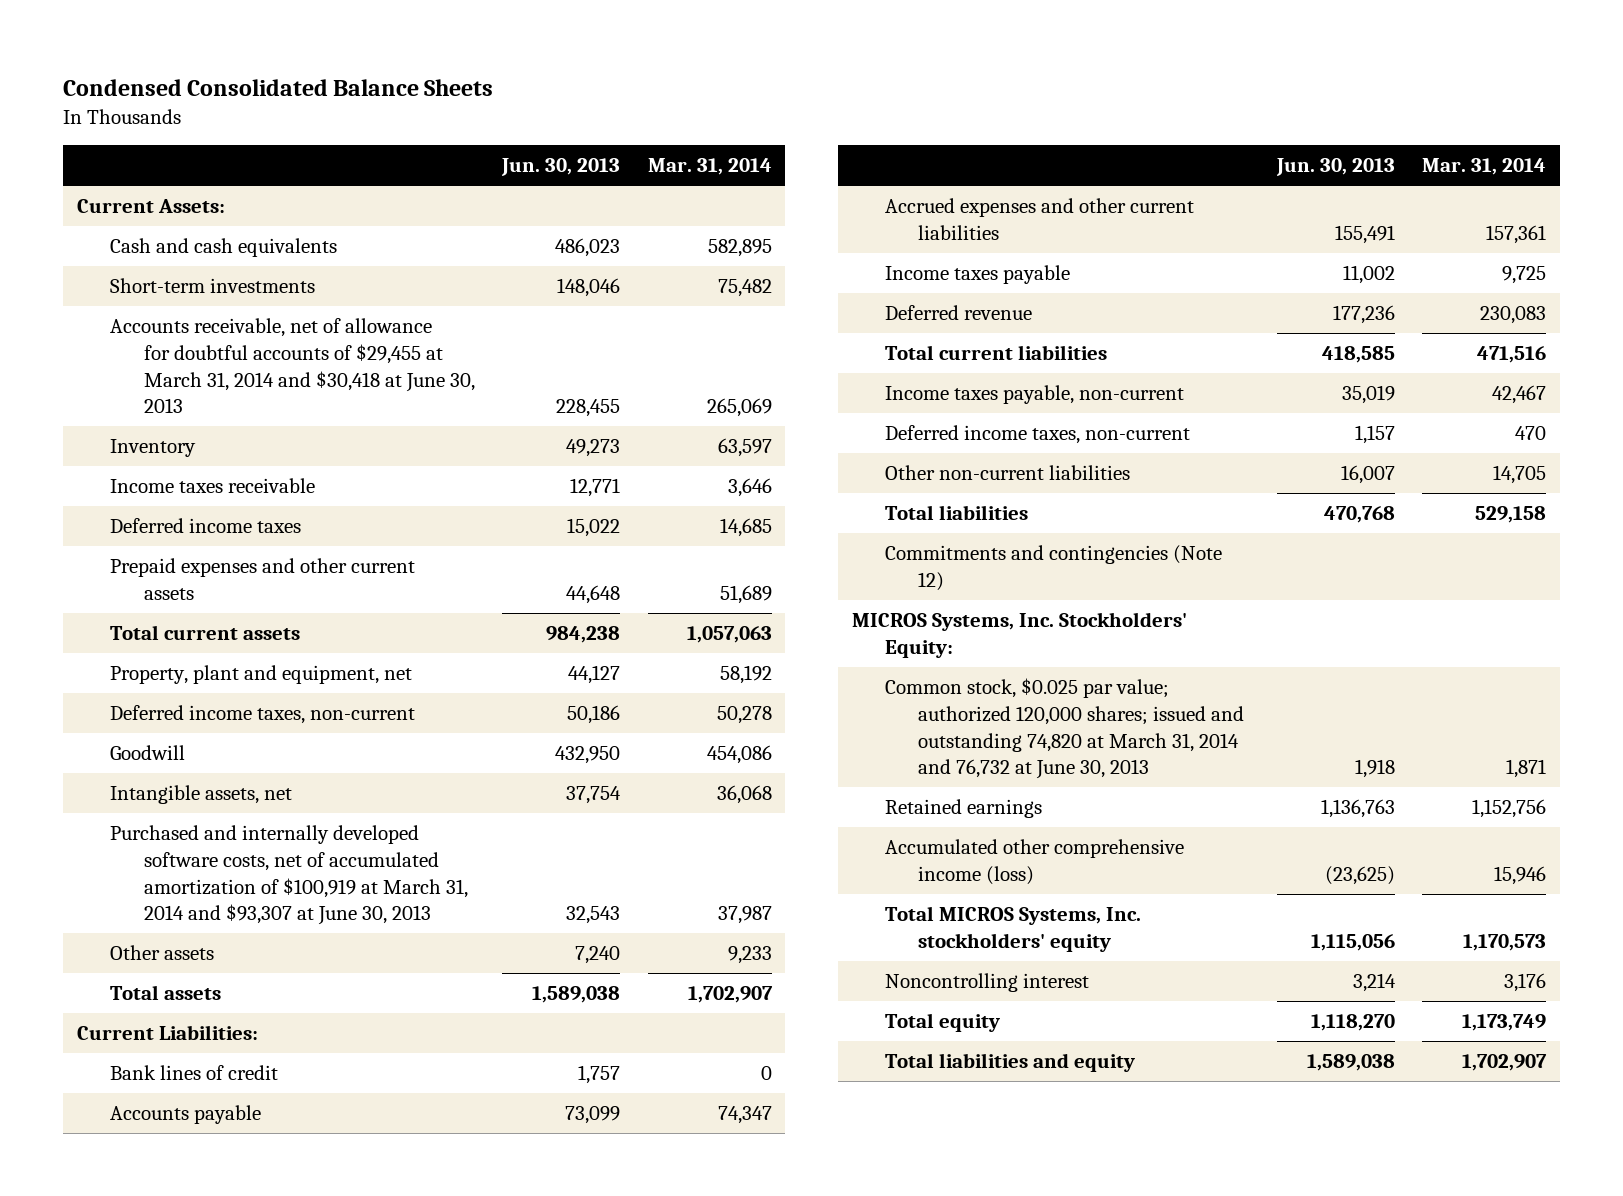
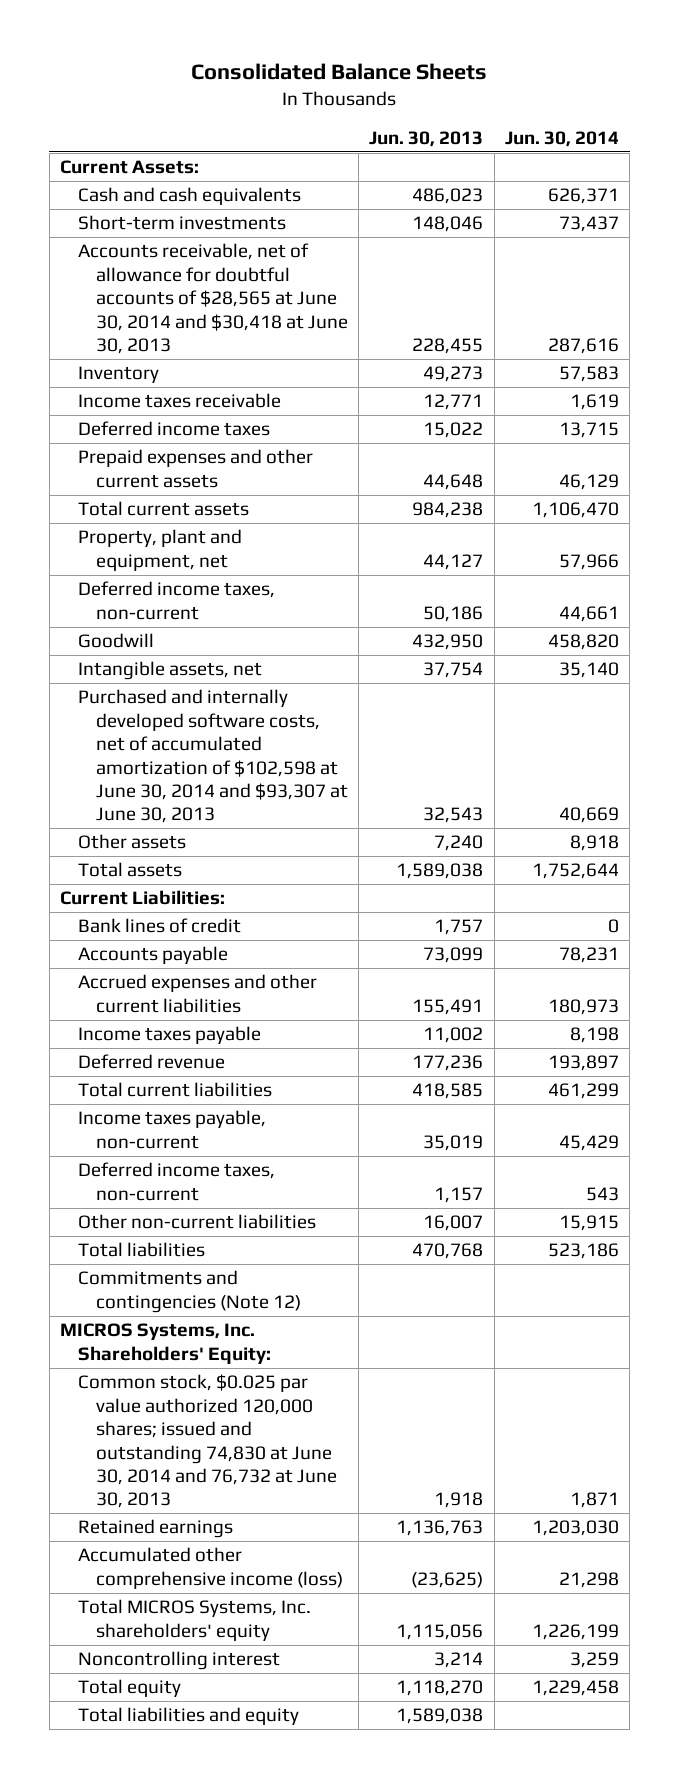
- Condensed Consolidated Balance Sheets
+ Consolidated Balance Sheets
- | Jun. 30, 2013 | Mar. 31, 2014
+ | Jun. 30, 2013 | Jun. 30, 2014
- Accounts receivable, net of allowance for doubtful accounts of $29,455 at March 31, 2014 and $30,418 at June 30, 2013 | 228,455 | 265,069
+ Accounts receivable, net of allowance for doubtful accounts of $28,565 at June 30, 2014 and $30,418 at June 30, 2013 | 228,455 | 287,616
- Purchased and internally developed software costs, net of accumulated amortization of $100,919 at March 31, 2014 and $93,307 at June 30, 2013 | 32,543 | 37,987
+ Purchased and internally developed software costs, net of accumulated amortization of $102,598 at June 30, 2014 and $93,307 at June 30, 2013 | 32,543 | 40,669
- MICROS Systems, Inc. Stockholders' Equity:
- Common stock, $0.025 par value; authorized 120,000 shares; issued and outstanding 74,820 at March 31, 2014 and 76,732 at June 30, 2013 | 1,918 | 1,871
+ MICROS Systems, Inc. Shareholders' Equity:
+ Common stock, $0.025 par value authorized 120,000 shares; issued and outstanding 74,830 at June 30, 2014 and 76,732 at June 30, 2013 | 1,918 | 1,871
- Total MICROS Systems, Inc. stockholders' equity | 1,115,056 | 1,170,573
+ Total MICROS Systems, Inc. shareholders' equity | 1,115,056 | 1,226,199

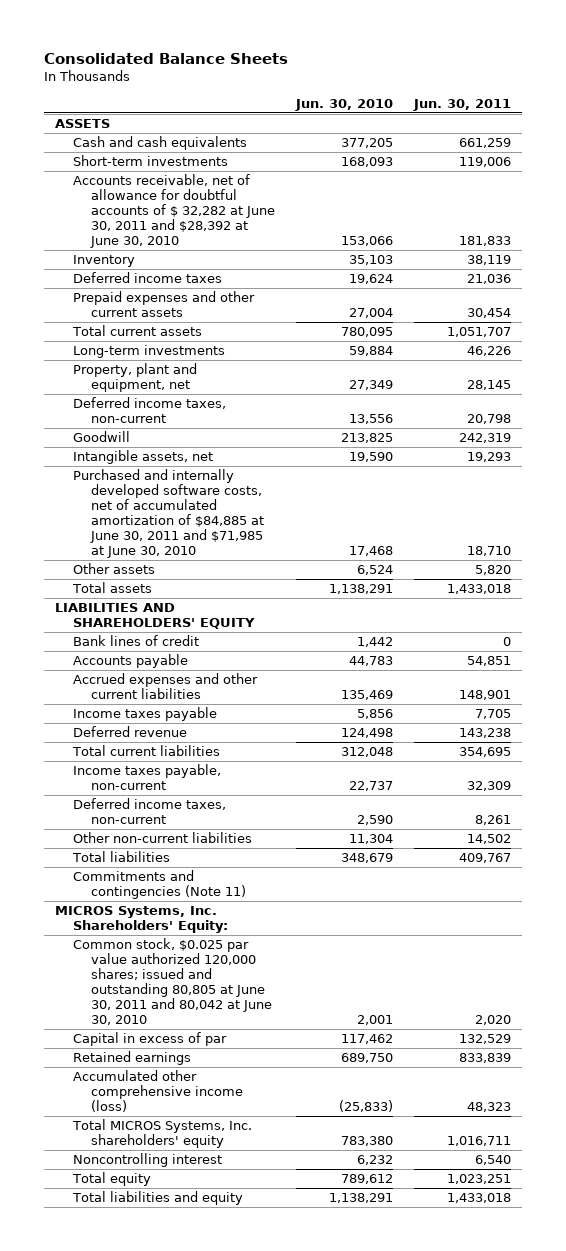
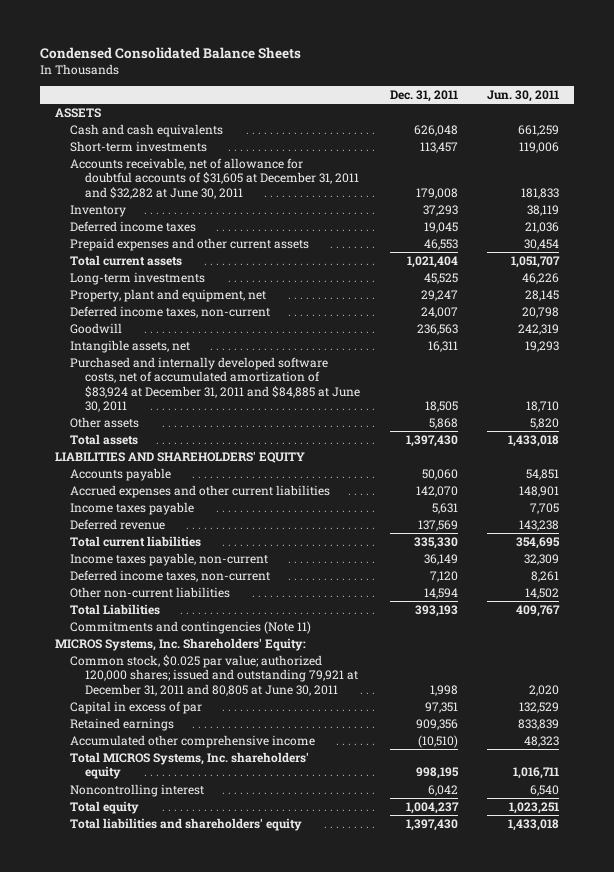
- Consolidated Balance Sheets
+ Condensed Consolidated Balance Sheets
- | Jun. 30, 2010 | Jun. 30, 2011
+ | Dec. 31, 2011 | Jun. 30, 2011
- Accounts receivable, net of allowance for doubtful accounts of $ 32,282 at June 30, 2011 and $28,392 at June 30, 2010 | 153,066 | 181,833
+ Accounts receivable, net of allowance for doubtful accounts of $31,605 at December 31, 2011 and $32,282 at June 30, 2011 | 179,008 | 181,833
- Purchased and internally developed software costs, net of accumulated amortization of $84,885 at June 30, 2011 and $71,985 at June 30, 2010 | 17,468 | 18,710
+ Purchased and internally developed software costs, net of accumulated amortization of $83,924 at December 31, 2011 and $84,885 at June 30, 2011 | 18,505 | 18,710
- Bank lines of credit | 1,442 | 0
- Total liabilities | 348,679 | 409,767
+ Total Liabilities | 393,193 | 409,767
- Common stock, $0.025 par value authorized 120,000 shares; issued and outstanding 80,805 at June 30, 2011 and 80,042 at June 30, 2010 | 2,001 | 2,020
+ Common stock, $0.025 par value; authorized 120,000 shares; issued and outstanding 79,921 at December 31, 2011 and 80,805 at June 30, 2011 | 1,998 | 2,020
- Accumulated other comprehensive income (loss) | (25,833) | 48,323
+ Accumulated other comprehensive income | (10,510) | 48,323
- Total liabilities and equity | 1,138,291 | 1,433,018
+ Total liabilities and shareholders' equity | 1,397,430 | 1,433,018

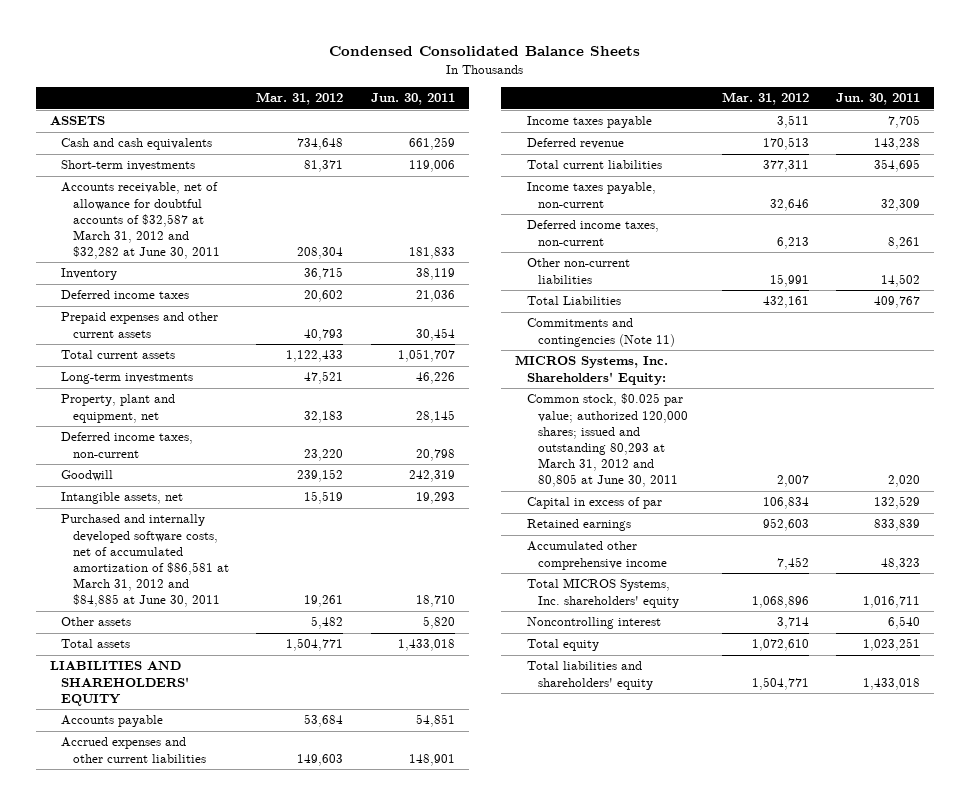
- | Dec. 31, 2011 | Jun. 30, 2011
+ | Mar. 31, 2012 | Jun. 30, 2011
- Accounts receivable, net of allowance for doubtful accounts of $31,605 at December 31, 2011 and $32,282 at June 30, 2011 | 179,008 | 181,833
+ Accounts receivable, net of allowance for doubtful accounts of $32,587 at March 31, 2012 and $32,282 at June 30, 2011 | 208,304 | 181,833
- Purchased and internally developed software costs, net of accumulated amortization of $83,924 at December 31, 2011 and $84,885 at June 30, 2011 | 18,505 | 18,710
+ Purchased and internally developed software costs, net of accumulated amortization of $86,581 at March 31, 2012 and $84,885 at June 30, 2011 | 19,261 | 18,710
- Common stock, $0.025 par value; authorized 120,000 shares; issued and outstanding 79,921 at December 31, 2011 and 80,805 at June 30, 2011 | 1,998 | 2,020
+ Common stock, $0.025 par value; authorized 120,000 shares; issued and outstanding 80,293 at March 31, 2012 and 80,805 at June 30, 2011 | 2,007 | 2,020

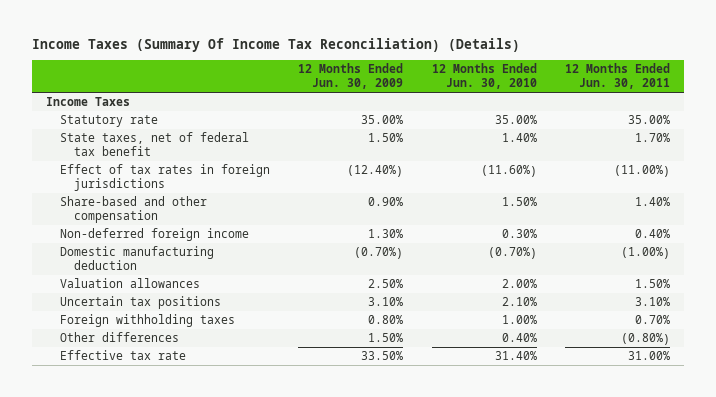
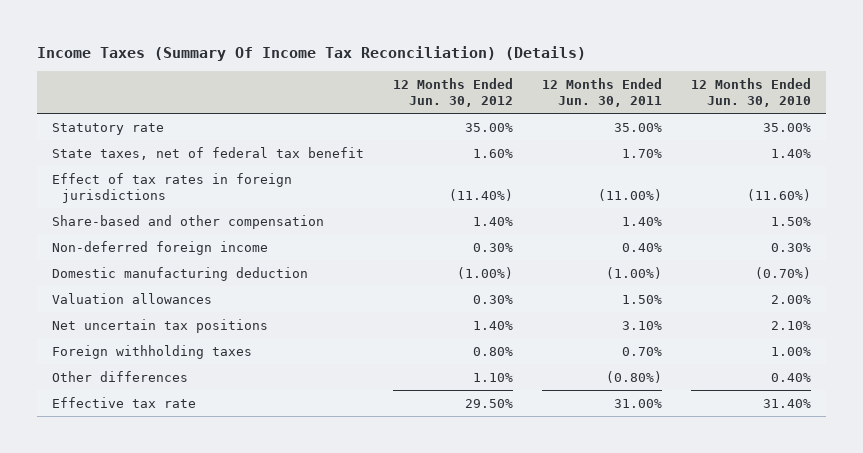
- | 12 Months Ended Jun. 30, 2009 | 12 Months Ended Jun. 30, 2010 | 12 Months Ended Jun. 30, 2011
+ | 12 Months Ended Jun. 30, 2012 | 12 Months Ended Jun. 30, 2011 | 12 Months Ended Jun. 30, 2010
- Income Taxes
- Uncertain tax positions | 3.10% | 2.10% | 3.10%
+ Net uncertain tax positions | 1.40% | 3.10% | 2.10%

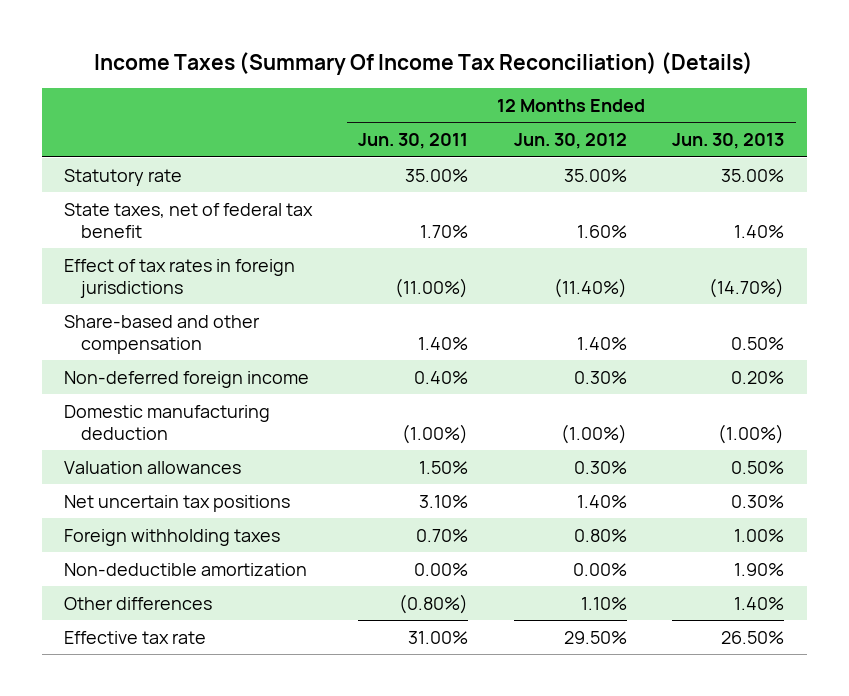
- | 12 Months Ended Jun. 30, 2012 | 12 Months Ended Jun. 30, 2011 | 12 Months Ended Jun. 30, 2010
+ | 12 Months Ended Jun. 30, 2011 | 12 Months Ended Jun. 30, 2012 | 12 Months Ended Jun. 30, 2013
+ Non-deductible amortization | 0.00% | 0.00% | 1.90%

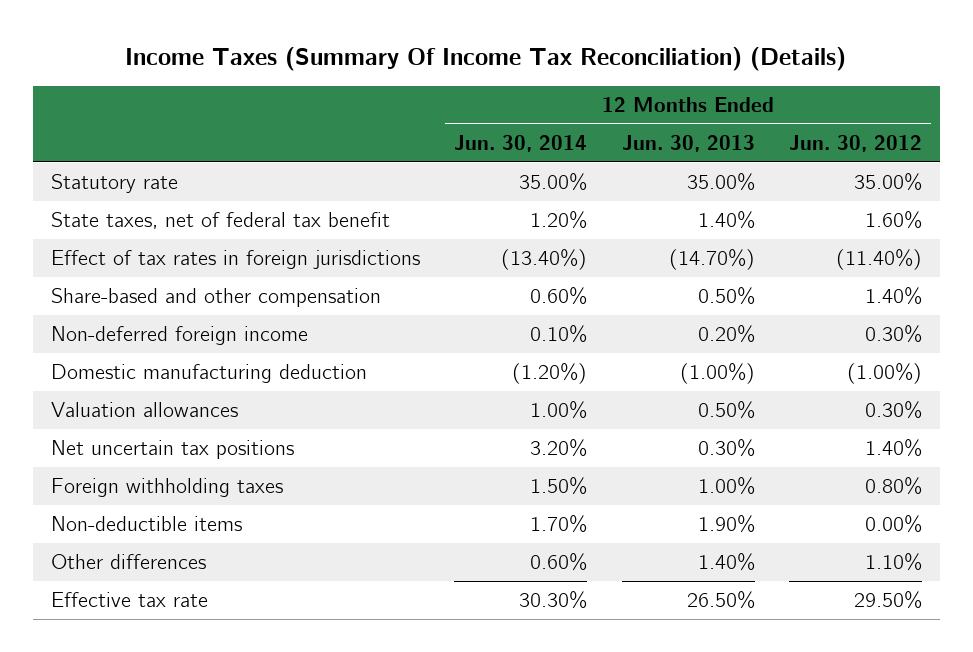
- | 12 Months Ended Jun. 30, 2011 | 12 Months Ended Jun. 30, 2012 | 12 Months Ended Jun. 30, 2013
+ | 12 Months Ended Jun. 30, 2014 | 12 Months Ended Jun. 30, 2013 | 12 Months Ended Jun. 30, 2012
- Non-deductible amortization | 0.00% | 0.00% | 1.90%
+ Non-deductible items | 1.70% | 1.90% | 0.00%

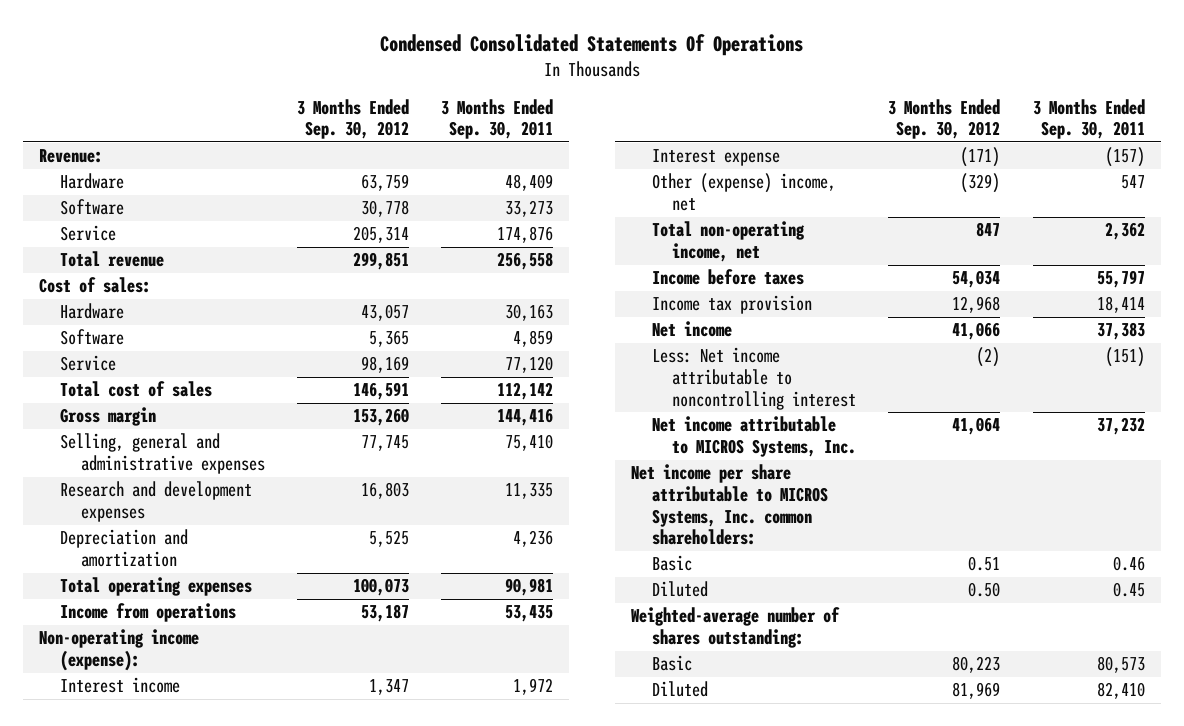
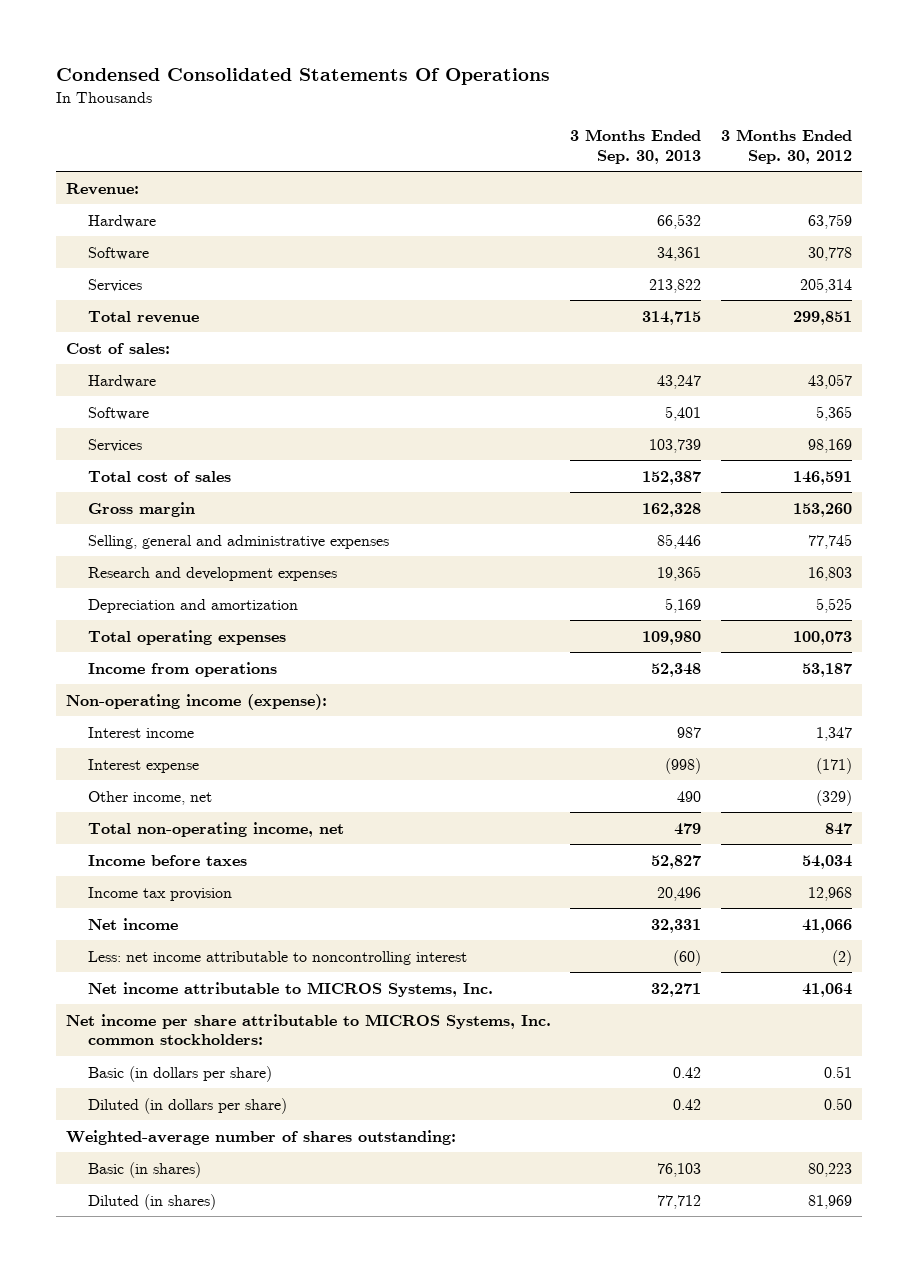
- | 3 Months Ended Sep. 30, 2012 | 3 Months Ended Sep. 30, 2011
+ | 3 Months Ended Sep. 30, 2013 | 3 Months Ended Sep. 30, 2012
- Service | 205,314 | 174,876
+ Services | 213,822 | 205,314
- Service | 98,169 | 77,120
+ Services | 103,739 | 98,169
- Other (expense) income, net | (329) | 547
+ Other income, net | 490 | (329)
- Less: Net income attributable to noncontrolling interest | (2) | (151)
+ Less: net income attributable to noncontrolling interest | (60) | (2)
- Net income per share attributable to MICROS Systems, Inc. common shareholders:
- Basic | 0.51 | 0.46
- Diluted | 0.50 | 0.45
+ Net income per share attributable to MICROS Systems, Inc. common stockholders:
+ Basic (in dollars per share) | 0.42 | 0.51
+ Diluted (in dollars per share) | 0.42 | 0.50
- Basic | 80,223 | 80,573
- Diluted | 81,969 | 82,410
+ Basic (in shares) | 76,103 | 80,223
+ Diluted (in shares) | 77,712 | 81,969

